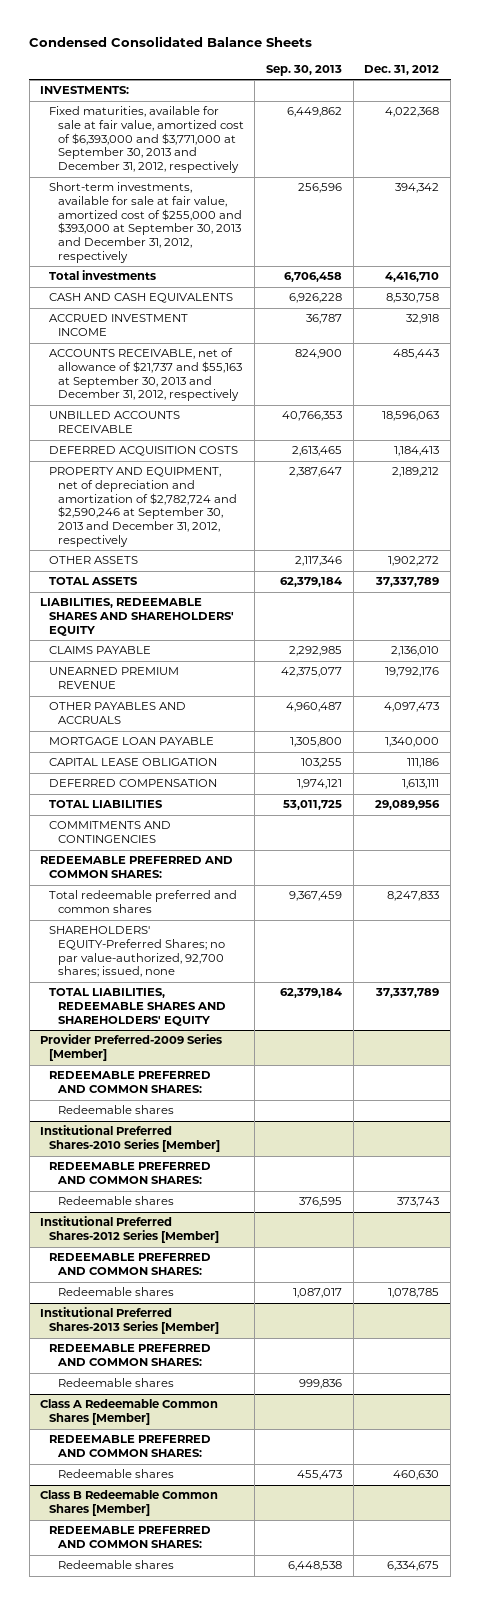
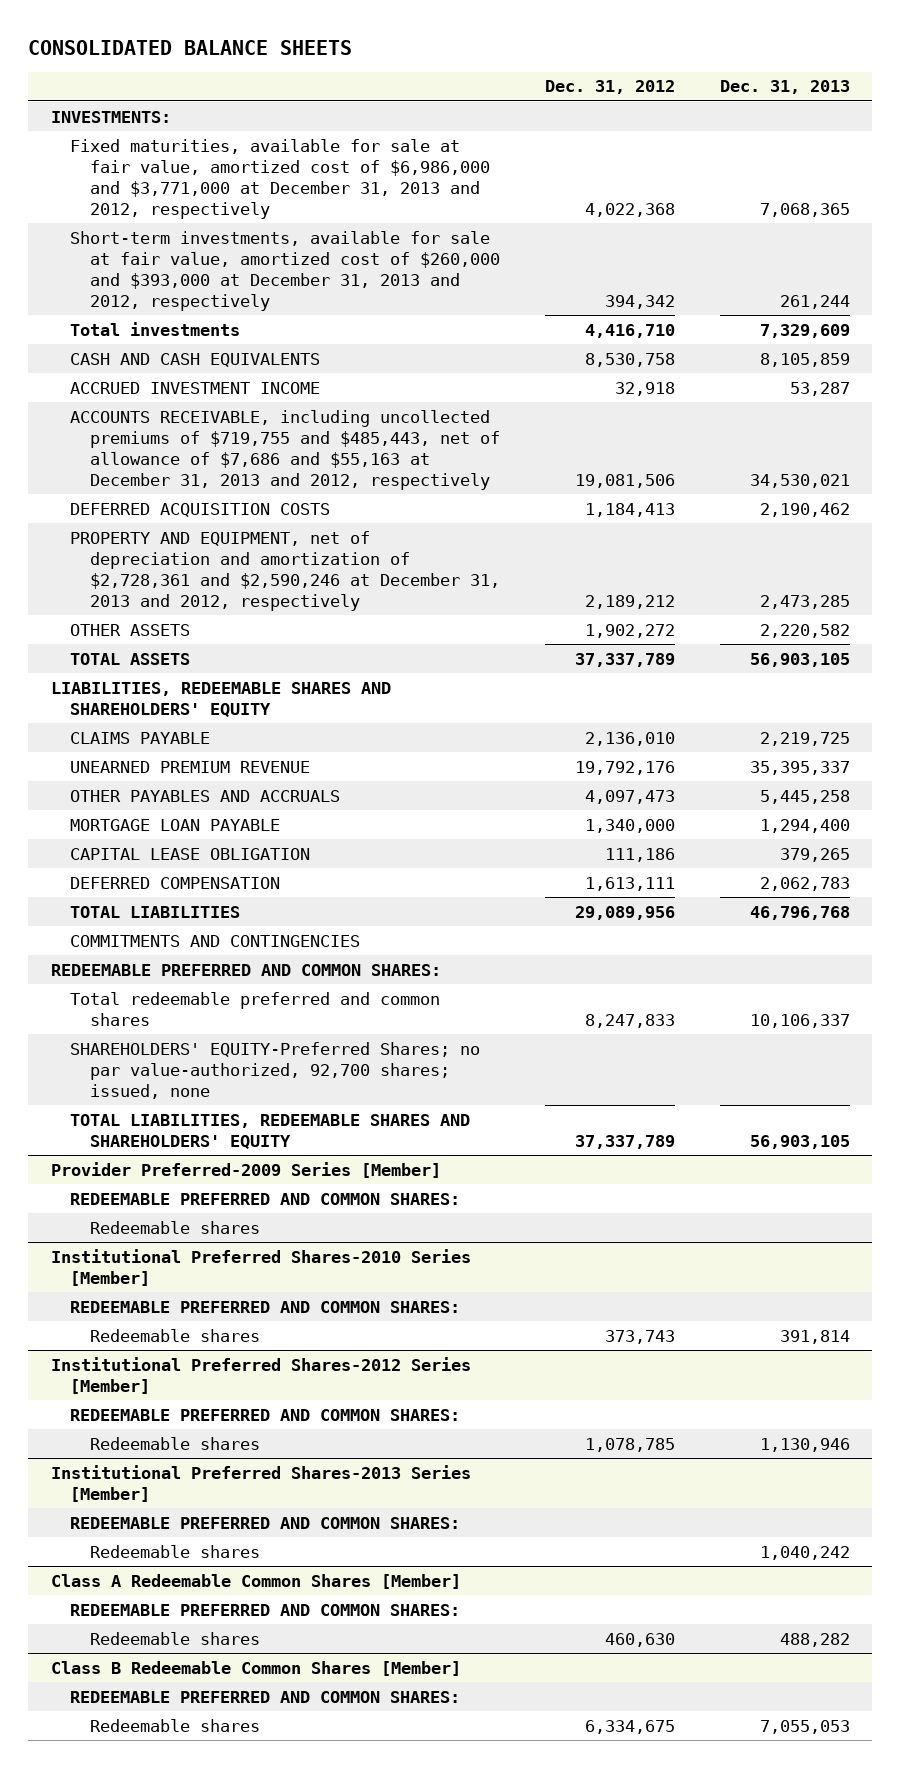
- Condensed Consolidated Balance Sheets
+ CONSOLIDATED BALANCE SHEETS
- | Sep. 30, 2013 | Dec. 31, 2012
+ | Dec. 31, 2012 | Dec. 31, 2013
- Fixed maturities, available for sale at fair value, amortized cost of $6,393,000 and $3,771,000 at September 30, 2013 and December 31, 2012, respectively | 6,449,862 | 4,022,368
- Short-term investments, available for sale at fair value, amortized cost of $255,000 and $393,000 at September 30, 2013 and December 31, 2012, respectively | 256,596 | 394,342
+ Fixed maturities, available for sale at fair value, amortized cost of $6,986,000 and $3,771,000 at December 31, 2013 and 2012, respectively | 4,022,368 | 7,068,365
+ Short-term investments, available for sale at fair value, amortized cost of $260,000 and $393,000 at December 31, 2013 and 2012, respectively | 394,342 | 261,244
- ACCOUNTS RECEIVABLE, net of allowance of $21,737 and $55,163 at September 30, 2013 and December 31, 2012, respectively | 824,900 | 485,443
- UNBILLED ACCOUNTS RECEIVABLE | 40,766,353 | 18,596,063
+ ACCOUNTS RECEIVABLE, including uncollected premiums of $719,755 and $485,443, net of allowance of $7,686 and $55,163 at December 31, 2013 and 2012, respectively | 19,081,506 | 34,530,021
- PROPERTY AND EQUIPMENT, net of depreciation and amortization of $2,782,724 and $2,590,246 at September 30, 2013 and December 31, 2012, respectively | 2,387,647 | 2,189,212
+ PROPERTY AND EQUIPMENT, net of depreciation and amortization of $2,728,361 and $2,590,246 at December 31, 2013 and 2012, respectively | 2,189,212 | 2,473,285

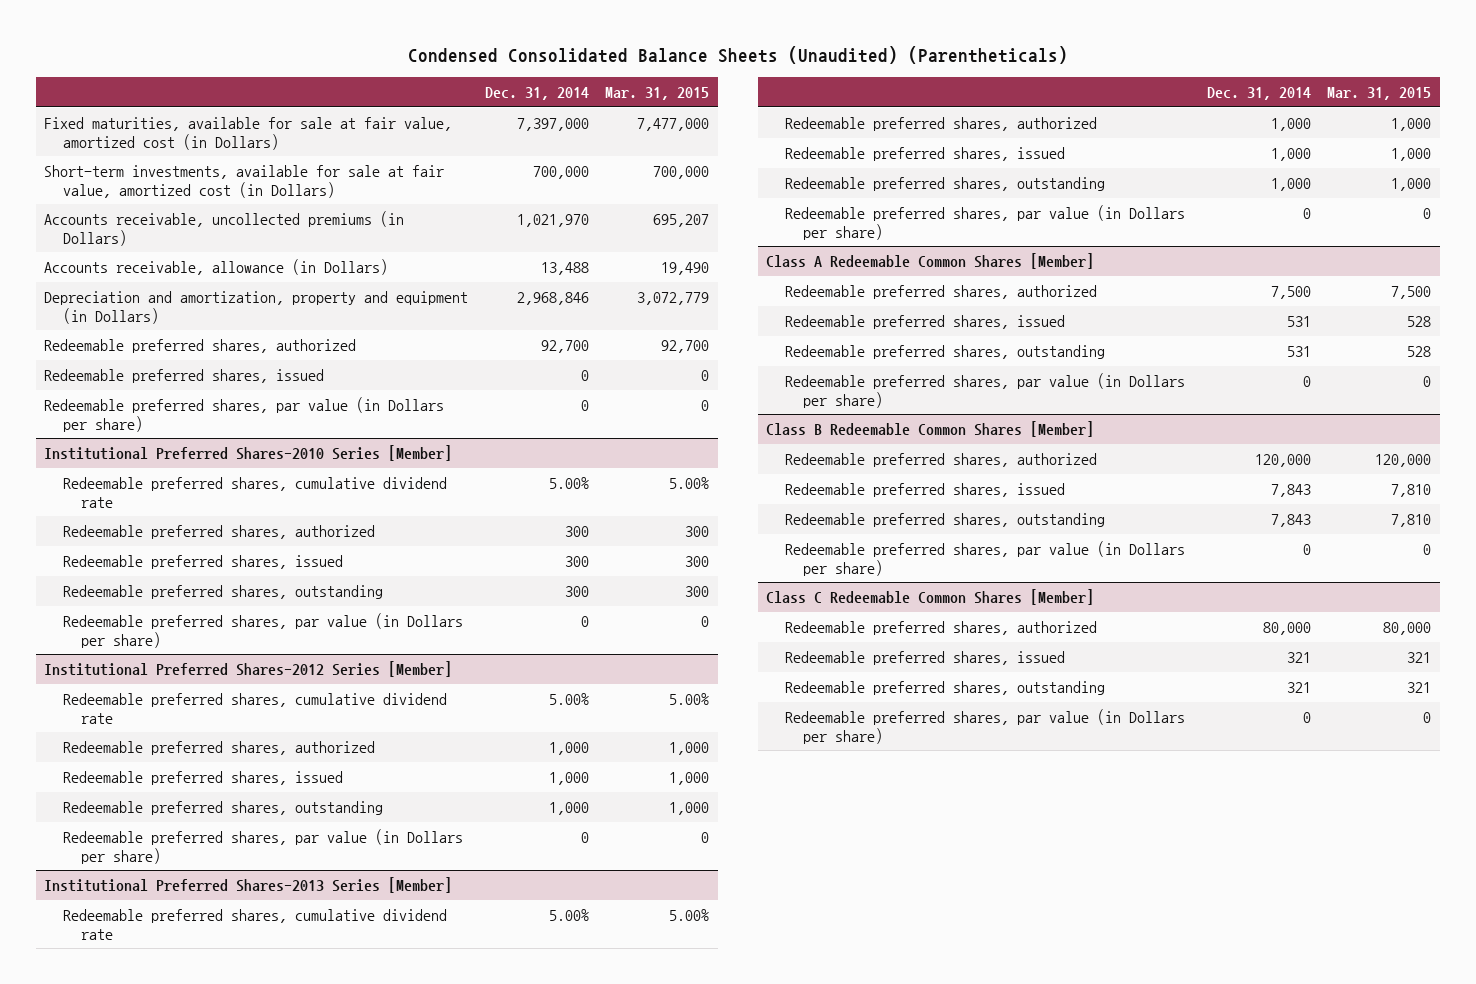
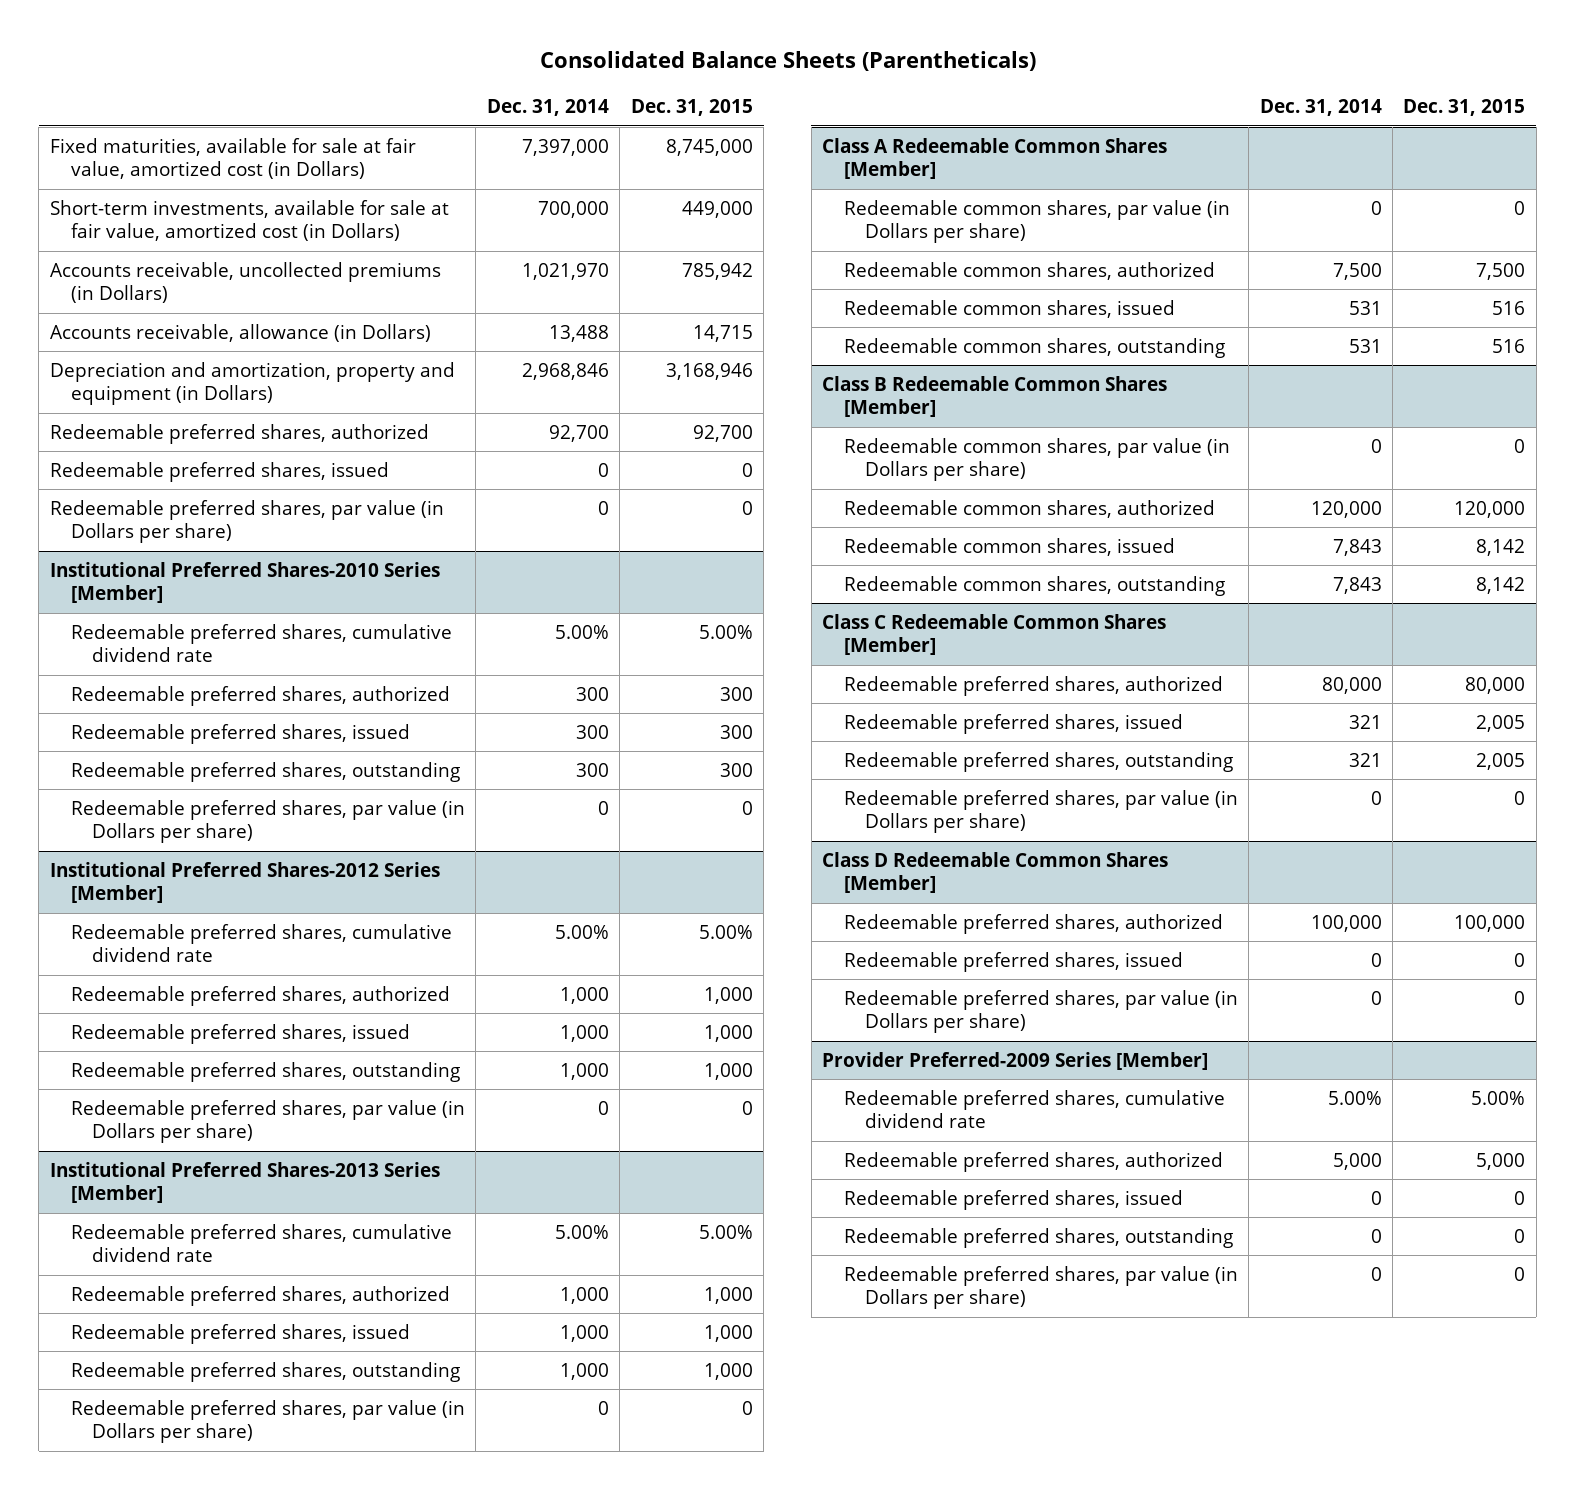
- Condensed Consolidated Balance Sheets (Unaudited) (Parentheticals)
+ Consolidated Balance Sheets (Parentheticals)
- | Dec. 31, 2014 | Mar. 31, 2015
+ | Dec. 31, 2014 | Dec. 31, 2015
@ Class A Redeemable Common Shares [Member]
- Redeemable preferred shares, authorized | 7,500 | 7,500
- Redeemable preferred shares, issued | 531 | 528
- Redeemable preferred shares, outstanding | 531 | 528
- Redeemable preferred shares, par value (in Dollars per share) | 0 | 0
+ Redeemable common shares, par value (in Dollars per share) | 0 | 0
+ Redeemable common shares, authorized | 7,500 | 7,500
+ Redeemable common shares, issued | 531 | 516
+ Redeemable common shares, outstanding | 531 | 516
@ Class B Redeemable Common Shares [Member]
- Redeemable preferred shares, authorized | 120,000 | 120,000
- Redeemable preferred shares, issued | 7,843 | 7,810
- Redeemable preferred shares, outstanding | 7,843 | 7,810
- Redeemable preferred shares, par value (in Dollars per share) | 0 | 0
+ Redeemable common shares, par value (in Dollars per share) | 0 | 0
+ Redeemable common shares, authorized | 120,000 | 120,000
+ Redeemable common shares, issued | 7,843 | 8,142
+ Redeemable common shares, outstanding | 7,843 | 8,142
+ Class D Redeemable Common Shares [Member]
+ Redeemable preferred shares, authorized | 100,000 | 100,000
+ Redeemable preferred shares, issued | 0 | 0
+ Redeemable preferred shares, par value (in Dollars per share) | 0 | 0
+ Provider Preferred-2009 Series [Member]
+ Redeemable preferred shares, cumulative dividend rate | 5.00% | 5.00%
+ Redeemable preferred shares, authorized | 5,000 | 5,000
+ Redeemable preferred shares, issued | 0 | 0
+ Redeemable preferred shares, outstanding | 0 | 0
+ Redeemable preferred shares, par value (in Dollars per share) | 0 | 0

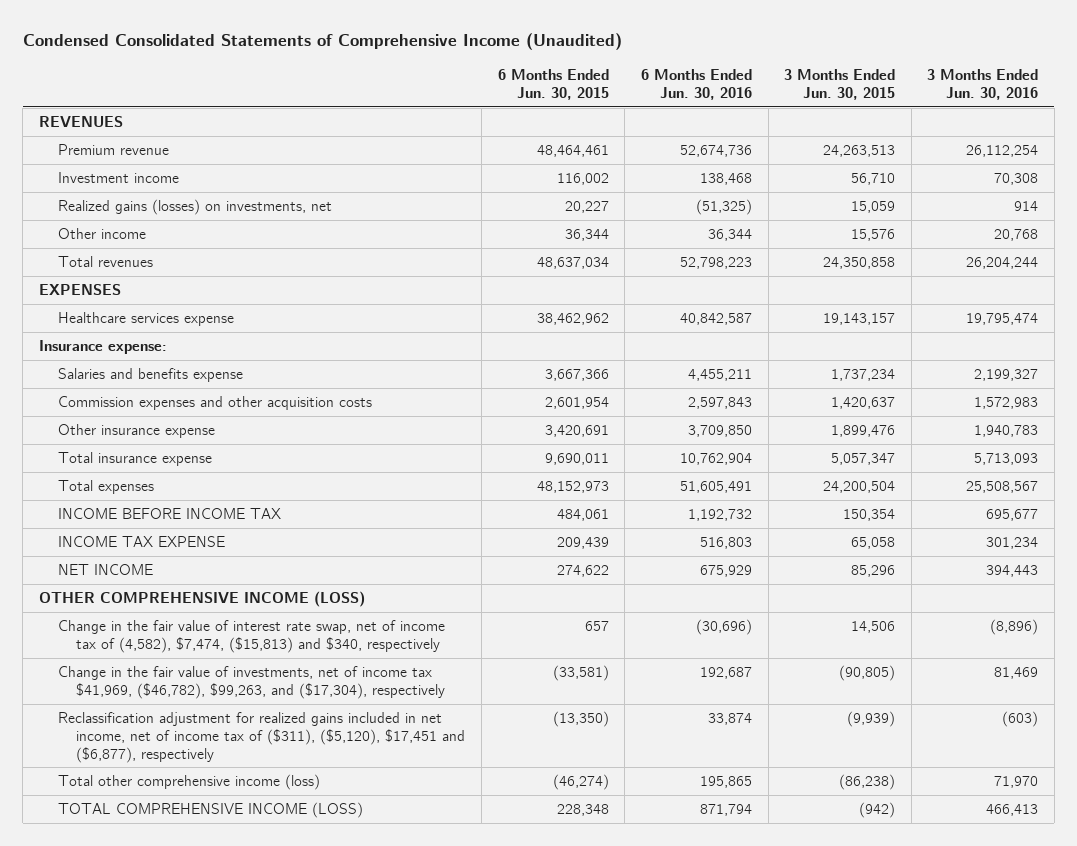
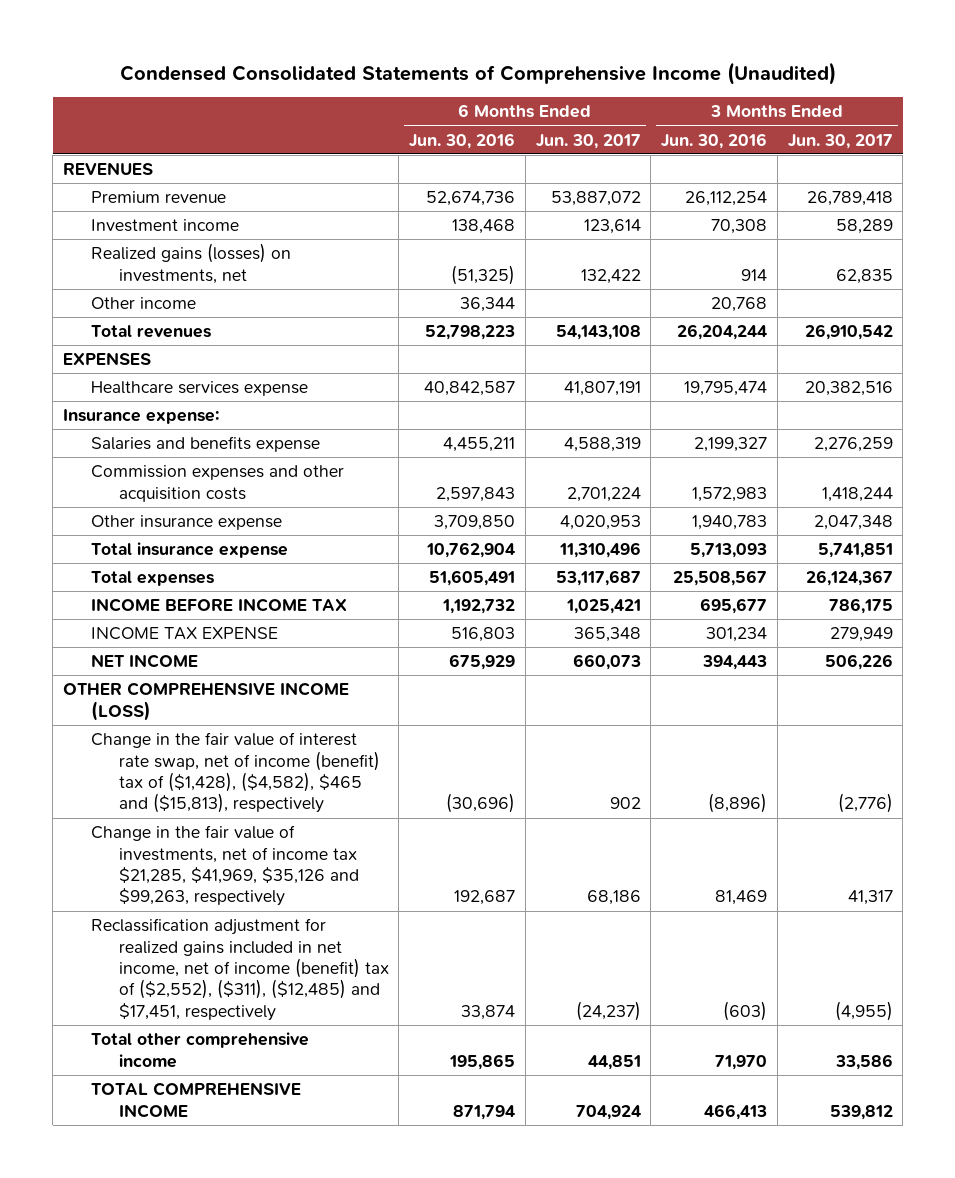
- | 6 Months Ended Jun. 30, 2015 | 6 Months Ended Jun. 30, 2016 | 3 Months Ended Jun. 30, 2015 | 3 Months Ended Jun. 30, 2016
+ | 6 Months Ended Jun. 30, 2016 | 6 Months Ended Jun. 30, 2017 | 3 Months Ended Jun. 30, 2016 | 3 Months Ended Jun. 30, 2017
- Change in the fair value of interest rate swap, net of income tax of (4,582), $7,474, ($15,813) and $340, respectively | 657 | (30,696) | 14,506 | (8,896)
- Change in the fair value of investments, net of income tax $41,969, ($46,782), $99,263, and ($17,304), respectively | (33,581) | 192,687 | (90,805) | 81,469
- Reclassification adjustment for realized gains included in net income, net of income tax of ($311), ($5,120), $17,451 and ($6,877), respectively | (13,350) | 33,874 | (9,939) | (603)
- Total other comprehensive income (loss) | (46,274) | 195,865 | (86,238) | 71,970
- TOTAL COMPREHENSIVE INCOME (LOSS) | 228,348 | 871,794 | (942) | 466,413
+ Change in the fair value of interest rate swap, net of income (benefit) tax of ($1,428), ($4,582), $465 and ($15,813), respectively | (30,696) | 902 | (8,896) | (2,776)
+ Change in the fair value of investments, net of income tax $21,285, $41,969, $35,126 and $99,263, respectively | 192,687 | 68,186 | 81,469 | 41,317
+ Reclassification adjustment for realized gains included in net income, net of income (benefit) tax of ($2,552), ($311), ($12,485) and $17,451, respectively | 33,874 | (24,237) | (603) | (4,955)
+ Total other comprehensive income | 195,865 | 44,851 | 71,970 | 33,586
+ TOTAL COMPREHENSIVE INCOME | 871,794 | 704,924 | 466,413 | 539,812

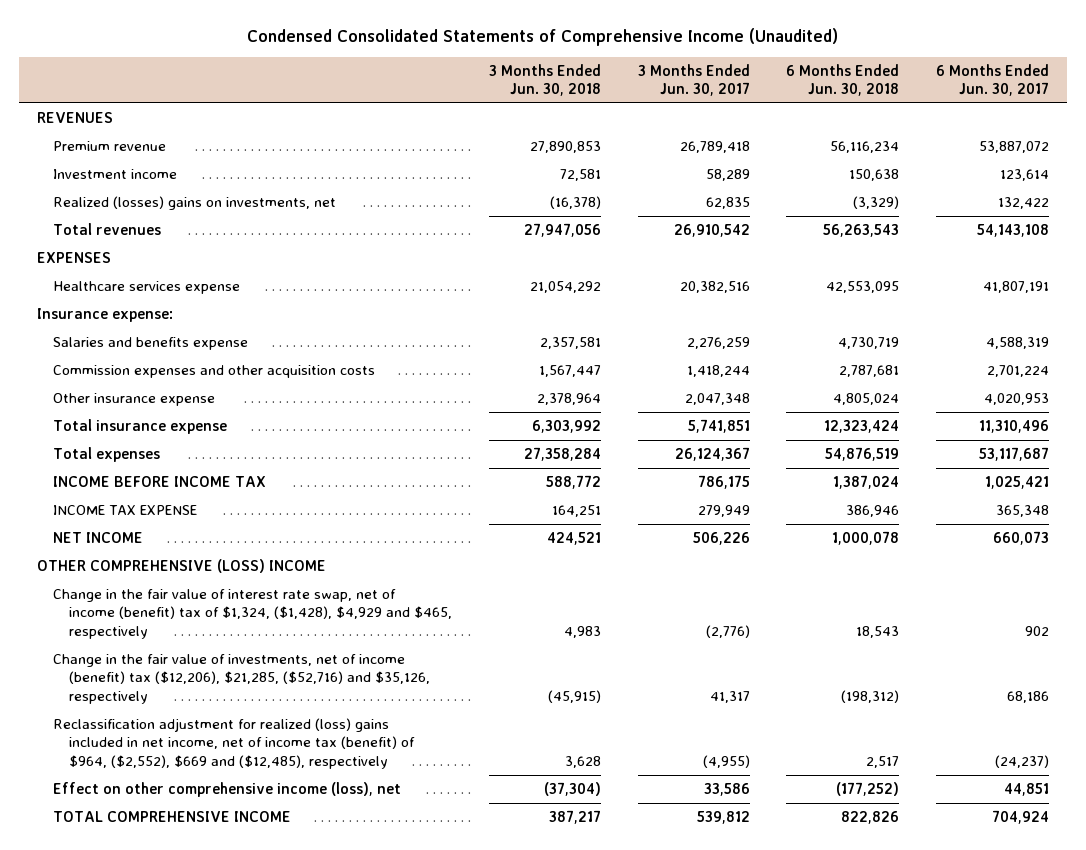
- | 6 Months Ended Jun. 30, 2016 | 6 Months Ended Jun. 30, 2017 | 3 Months Ended Jun. 30, 2016 | 3 Months Ended Jun. 30, 2017
+ | 3 Months Ended Jun. 30, 2018 | 3 Months Ended Jun. 30, 2017 | 6 Months Ended Jun. 30, 2018 | 6 Months Ended Jun. 30, 2017
- Realized gains (losses) on investments, net | (51,325) | 132,422 | 914 | 62,835
- Other income | 36,344 | | 20,768 |
+ Realized (losses) gains on investments, net | (16,378) | 62,835 | (3,329) | 132,422
- OTHER COMPREHENSIVE INCOME (LOSS)
- Change in the fair value of interest rate swap, net of income (benefit) tax of ($1,428), ($4,582), $465 and ($15,813), respectively | (30,696) | 902 | (8,896) | (2,776)
- Change in the fair value of investments, net of income tax $21,285, $41,969, $35,126 and $99,263, respectively | 192,687 | 68,186 | 81,469 | 41,317
- Reclassification adjustment for realized gains included in net income, net of income (benefit) tax of ($2,552), ($311), ($12,485) and $17,451, respectively | 33,874 | (24,237) | (603) | (4,955)
- Total other comprehensive income | 195,865 | 44,851 | 71,970 | 33,586
+ OTHER COMPREHENSIVE (LOSS) INCOME
+ Change in the fair value of interest rate swap, net of income (benefit) tax of $1,324, ($1,428), $4,929 and $465, respectively | 4,983 | (2,776) | 18,543 | 902
+ Change in the fair value of investments, net of income (benefit) tax ($12,206), $21,285, ($52,716) and $35,126, respectively | (45,915) | 41,317 | (198,312) | 68,186
+ Reclassification adjustment for realized (loss) gains included in net income, net of income tax (benefit) of $964, ($2,552), $669 and ($12,485), respectively | 3,628 | (4,955) | 2,517 | (24,237)
+ Effect on other comprehensive income (loss), net | (37,304) | 33,586 | (177,252) | 44,851

